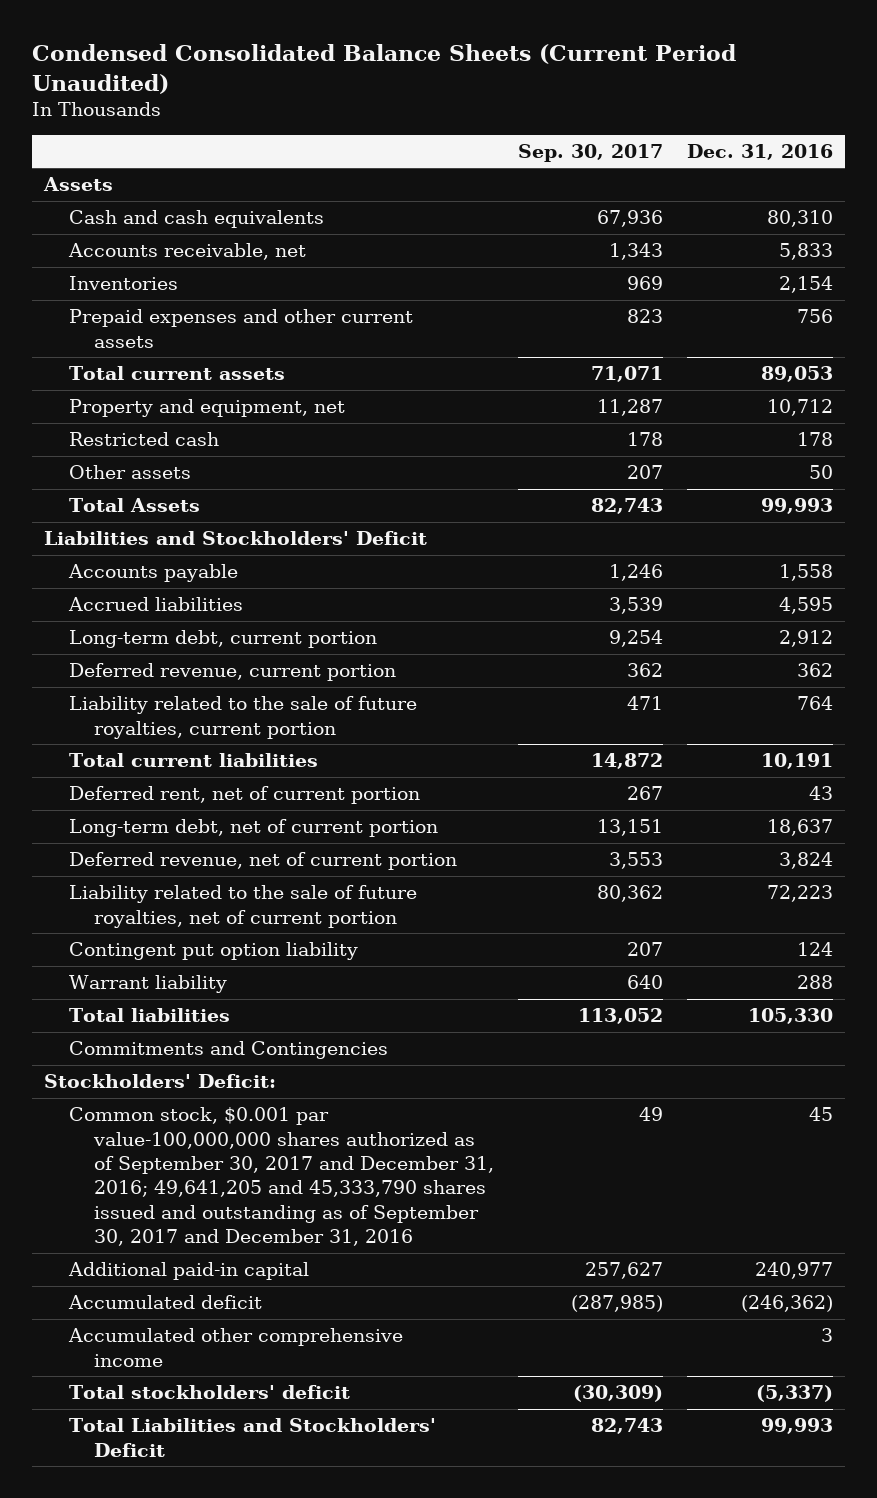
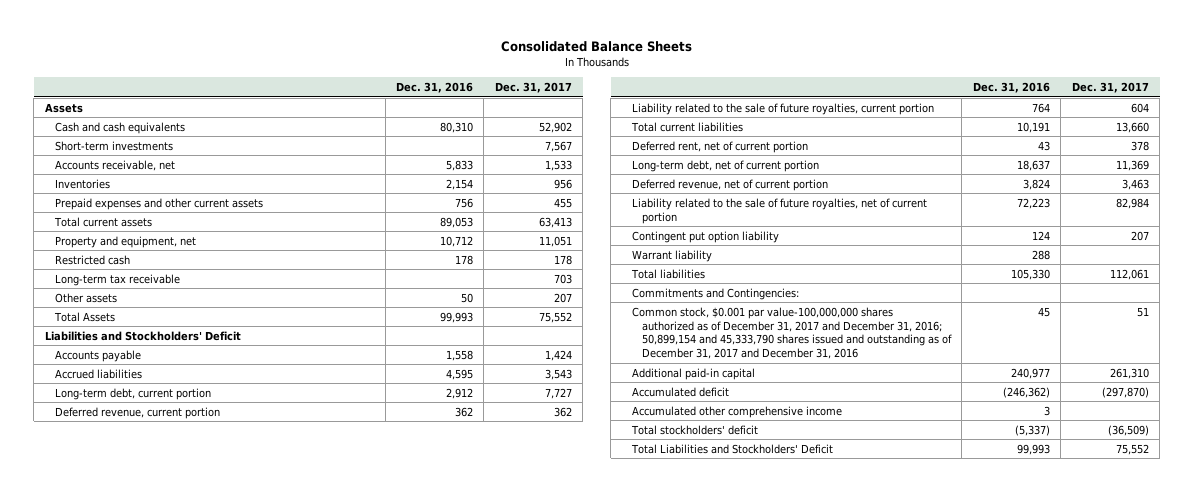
- Condensed Consolidated Balance Sheets (Current Period Unaudited)
+ Consolidated Balance Sheets
- | Sep. 30, 2017 | Dec. 31, 2016
+ | Dec. 31, 2016 | Dec. 31, 2017
+ Short-term investments | | 7,567
+ Long-term tax receivable | | 703
- Commitments and Contingencies
- Stockholders' Deficit:
- Common stock, $0.001 par value-100,000,000 shares authorized as of September 30, 2017 and December 31, 2016; 49,641,205 and 45,333,790 shares issued and outstanding as of September 30, 2017 and December 31, 2016 | 49 | 45
+ Commitments and Contingencies:
+ Common stock, $0.001 par value-100,000,000 shares authorized as of December 31, 2017 and December 31, 2016; 50,899,154 and 45,333,790 shares issued and outstanding as of December 31, 2017 and December 31, 2016 | 45 | 51

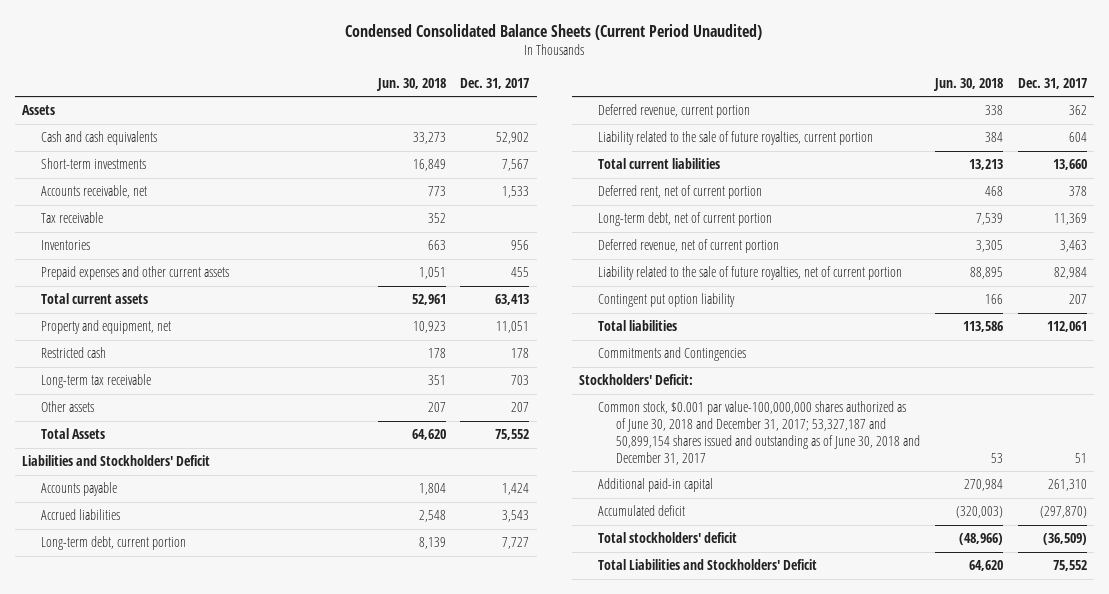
- Consolidated Balance Sheets
+ Condensed Consolidated Balance Sheets (Current Period Unaudited)
- | Dec. 31, 2016 | Dec. 31, 2017
+ | Jun. 30, 2018 | Dec. 31, 2017
+ Tax receivable | 352 |
- Warrant liability | 288 |
- Commitments and Contingencies:
- Common stock, $0.001 par value-100,000,000 shares authorized as of December 31, 2017 and December 31, 2016; 50,899,154 and 45,333,790 shares issued and outstanding as of December 31, 2017 and December 31, 2016 | 45 | 51
+ Commitments and Contingencies
+ Stockholders' Deficit:
+ Common stock, $0.001 par value-100,000,000 shares authorized as of June 30, 2018 and December 31, 2017; 53,327,187 and 50,899,154 shares issued and outstanding as of June 30, 2018 and December 31, 2017 | 53 | 51
- Accumulated other comprehensive income | 3 |

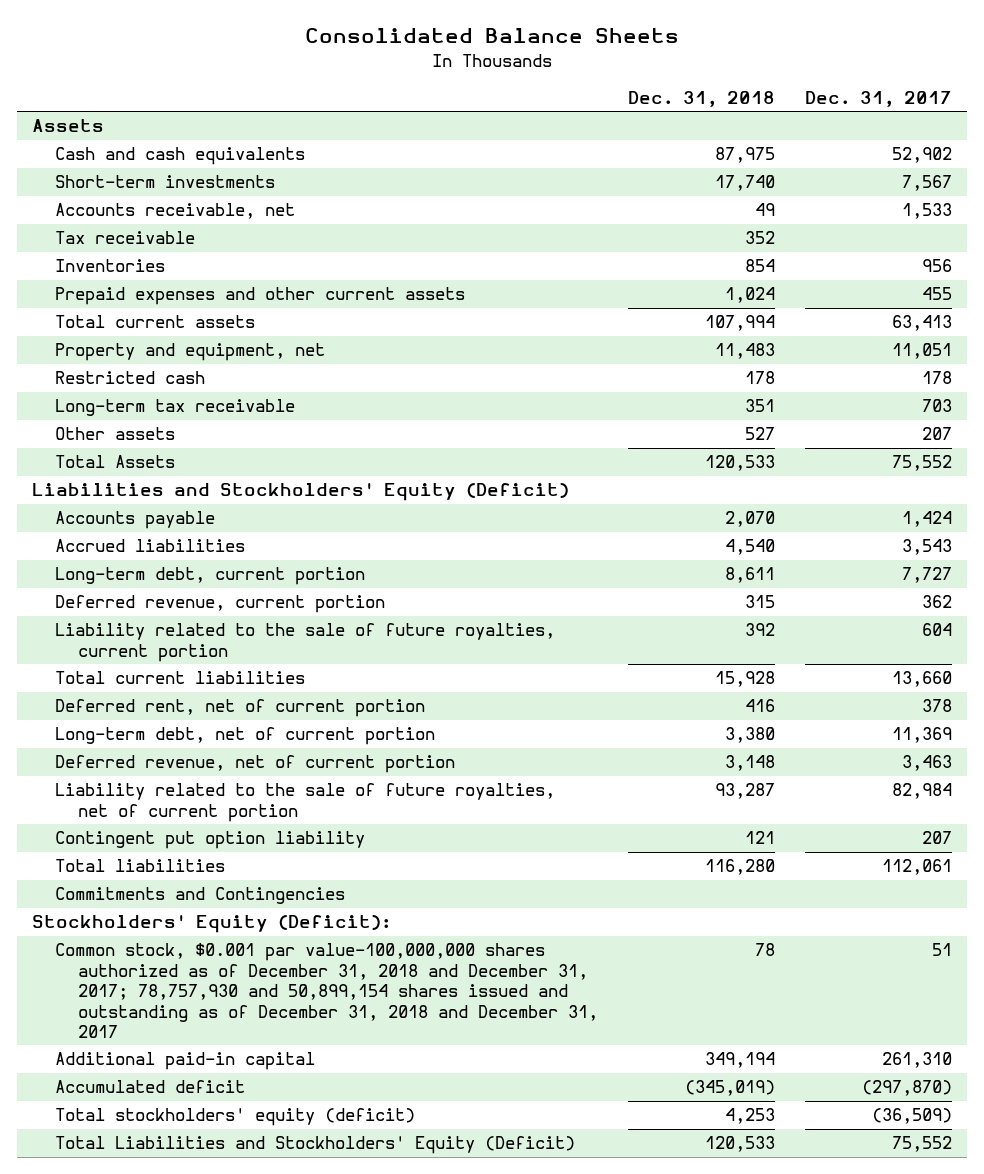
- Condensed Consolidated Balance Sheets (Current Period Unaudited)
+ Consolidated Balance Sheets
- | Jun. 30, 2018 | Dec. 31, 2017
+ | Dec. 31, 2018 | Dec. 31, 2017
- Liabilities and Stockholders' Deficit
+ Liabilities and Stockholders' Equity (Deficit)
- Stockholders' Deficit:
- Common stock, $0.001 par value-100,000,000 shares authorized as of June 30, 2018 and December 31, 2017; 53,327,187 and 50,899,154 shares issued and outstanding as of June 30, 2018 and December 31, 2017 | 53 | 51
+ Stockholders' Equity (Deficit):
+ Common stock, $0.001 par value-100,000,000 shares authorized as of December 31, 2018 and December 31, 2017; 78,757,930 and 50,899,154 shares issued and outstanding as of December 31, 2018 and December 31, 2017 | 78 | 51
- Total stockholders' deficit | (48,966) | (36,509)
- Total Liabilities and Stockholders' Deficit | 64,620 | 75,552
+ Total stockholders' equity (deficit) | 4,253 | (36,509)
+ Total Liabilities and Stockholders' Equity (Deficit) | 120,533 | 75,552

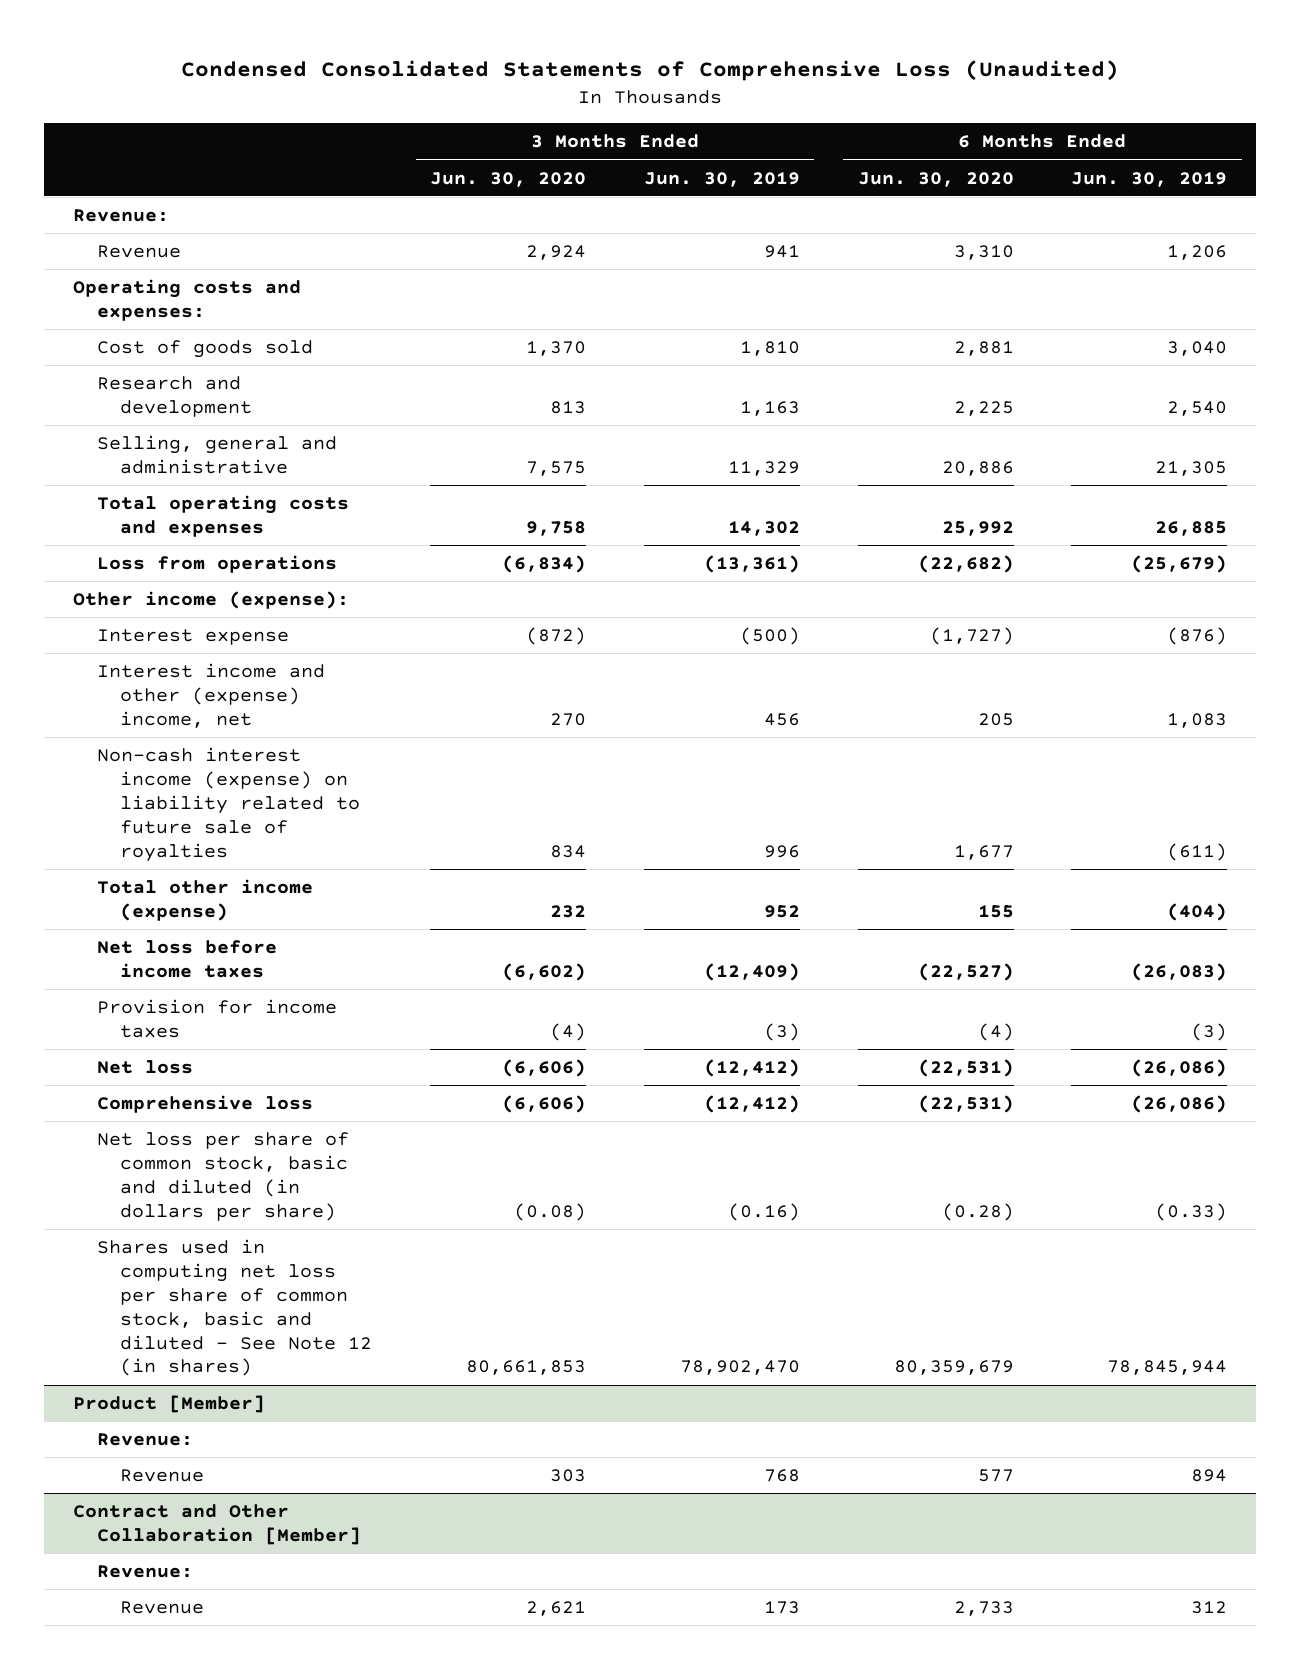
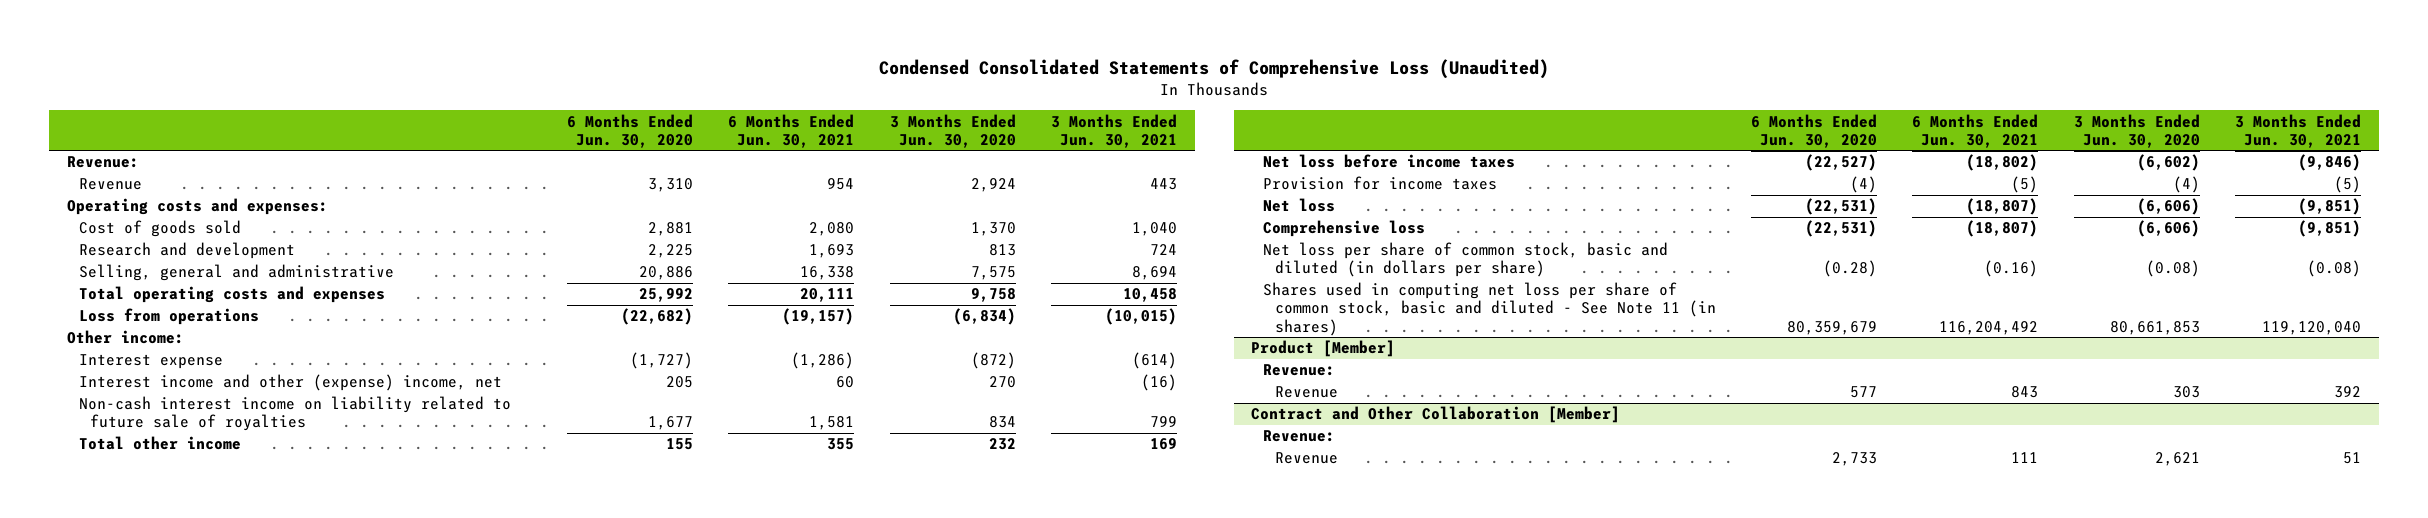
- | 3 Months Ended Jun. 30, 2020 | 3 Months Ended Jun. 30, 2019 | 6 Months Ended Jun. 30, 2020 | 6 Months Ended Jun. 30, 2019
+ | 6 Months Ended Jun. 30, 2020 | 6 Months Ended Jun. 30, 2021 | 3 Months Ended Jun. 30, 2020 | 3 Months Ended Jun. 30, 2021
- Other income (expense):
+ Other income:
- Non-cash interest income (expense) on liability related to future sale of royalties | 834 | 996 | 1,677 | (611)
- Total other income (expense) | 232 | 952 | 155 | (404)
+ Non-cash interest income on liability related to future sale of royalties | 1,677 | 1,581 | 834 | 799
+ Total other income | 155 | 355 | 232 | 169
- Shares used in computing net loss per share of common stock, basic and diluted - See Note 12 (in shares) | 80,661,853 | 78,902,470 | 80,359,679 | 78,845,944
+ Shares used in computing net loss per share of common stock, basic and diluted - See Note 11 (in shares) | 80,359,679 | 116,204,492 | 80,661,853 | 119,120,040

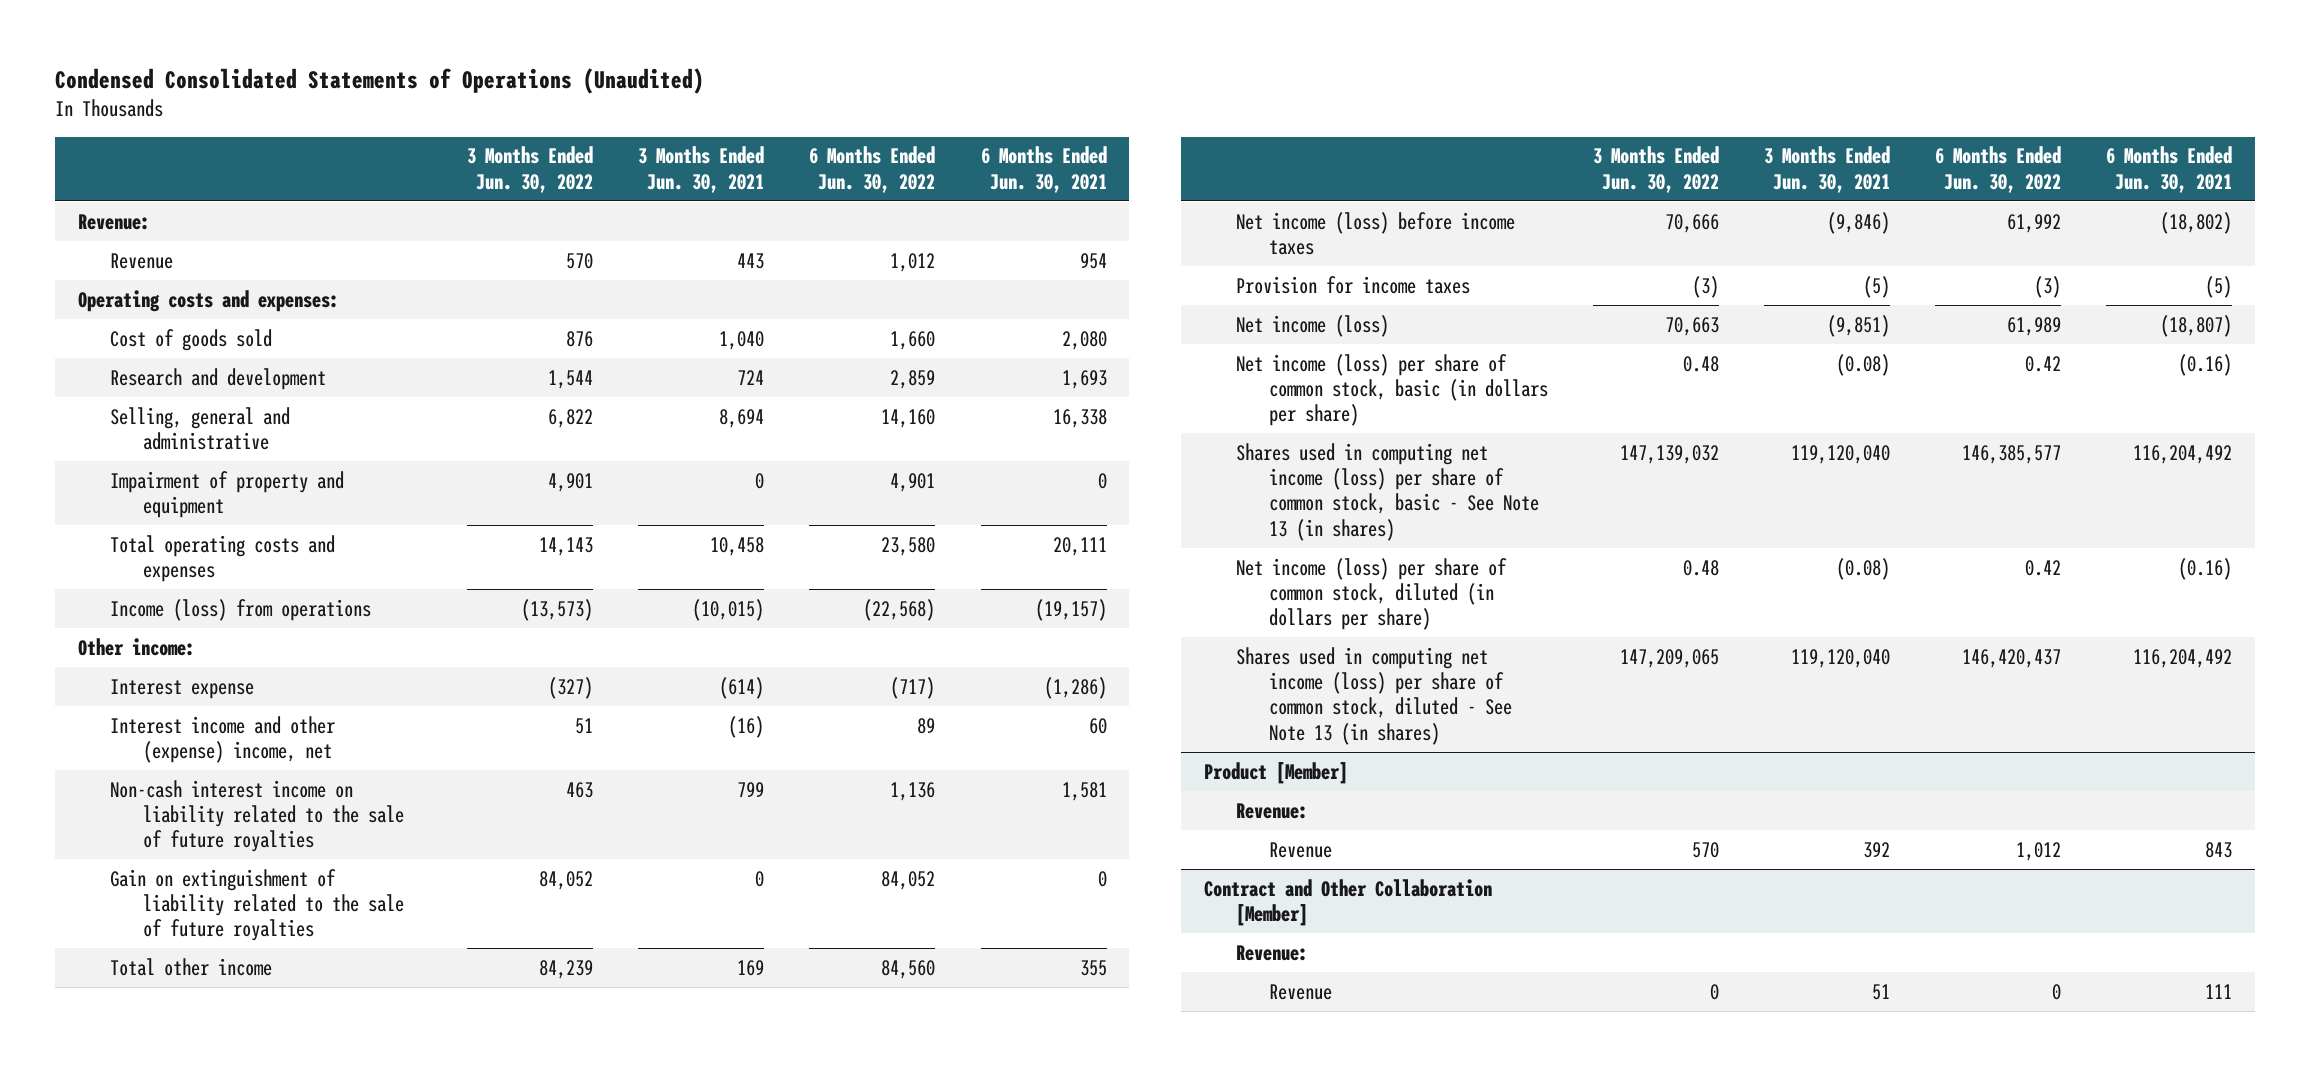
- Condensed Consolidated Statements of Comprehensive Loss (Unaudited)
+ Condensed Consolidated Statements of Operations (Unaudited)
- | 6 Months Ended Jun. 30, 2020 | 6 Months Ended Jun. 30, 2021 | 3 Months Ended Jun. 30, 2020 | 3 Months Ended Jun. 30, 2021
+ | 3 Months Ended Jun. 30, 2022 | 3 Months Ended Jun. 30, 2021 | 6 Months Ended Jun. 30, 2022 | 6 Months Ended Jun. 30, 2021
+ Impairment of property and equipment | 4,901 | 0 | 4,901 | 0
- Loss from operations | (22,682) | (19,157) | (6,834) | (10,015)
+ Income (loss) from operations | (13,573) | (10,015) | (22,568) | (19,157)
- Non-cash interest income on liability related to future sale of royalties | 1,677 | 1,581 | 834 | 799
+ Non-cash interest income on liability related to the sale of future royalties | 463 | 799 | 1,136 | 1,581
+ Gain on extinguishment of liability related to the sale of future royalties | 84,052 | 0 | 84,052 | 0
- Net loss before income taxes | (22,527) | (18,802) | (6,602) | (9,846)
+ Net income (loss) before income taxes | 70,666 | (9,846) | 61,992 | (18,802)
- Net loss | (22,531) | (18,807) | (6,606) | (9,851)
- Comprehensive loss | (22,531) | (18,807) | (6,606) | (9,851)
- Net loss per share of common stock, basic and diluted (in dollars per share) | (0.28) | (0.16) | (0.08) | (0.08)
- Shares used in computing net loss per share of common stock, basic and diluted - See Note 11 (in shares) | 80,359,679 | 116,204,492 | 80,661,853 | 119,120,040
+ Net income (loss) | 70,663 | (9,851) | 61,989 | (18,807)
+ Net income (loss) per share of common stock, basic (in dollars per share) | 0.48 | (0.08) | 0.42 | (0.16)
+ Shares used in computing net income (loss) per share of common stock, basic - See Note 13 (in shares) | 147,139,032 | 119,120,040 | 146,385,577 | 116,204,492
+ Net income (loss) per share of common stock, diluted (in dollars per share) | 0.48 | (0.08) | 0.42 | (0.16)
+ Shares used in computing net income (loss) per share of common stock, diluted - See Note 13 (in shares) | 147,209,065 | 119,120,040 | 146,420,437 | 116,204,492

